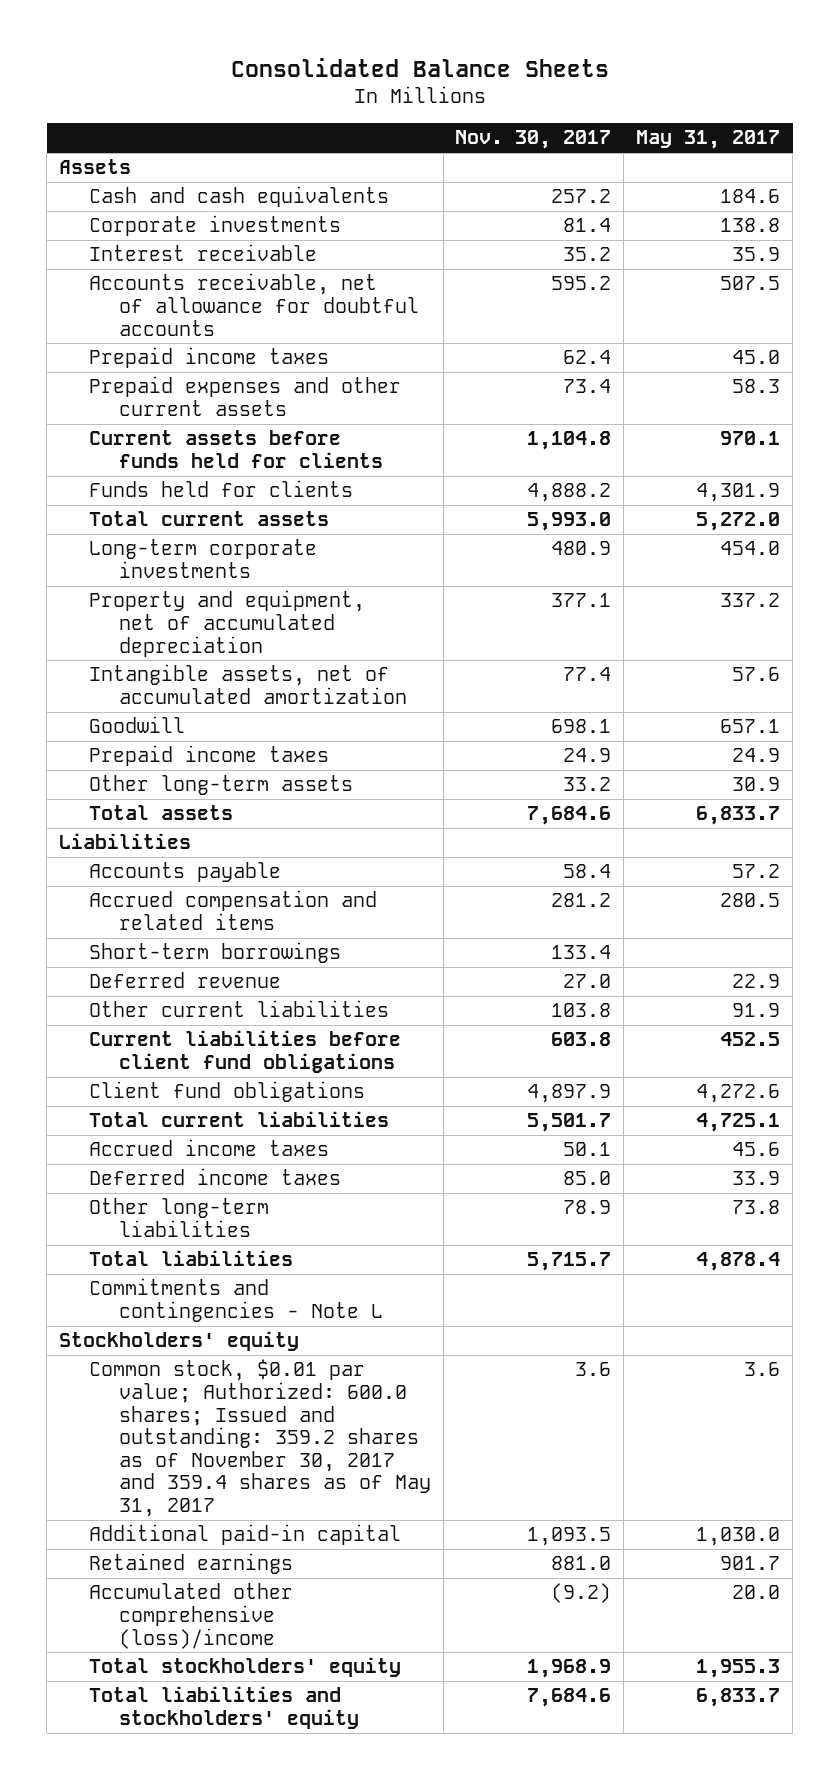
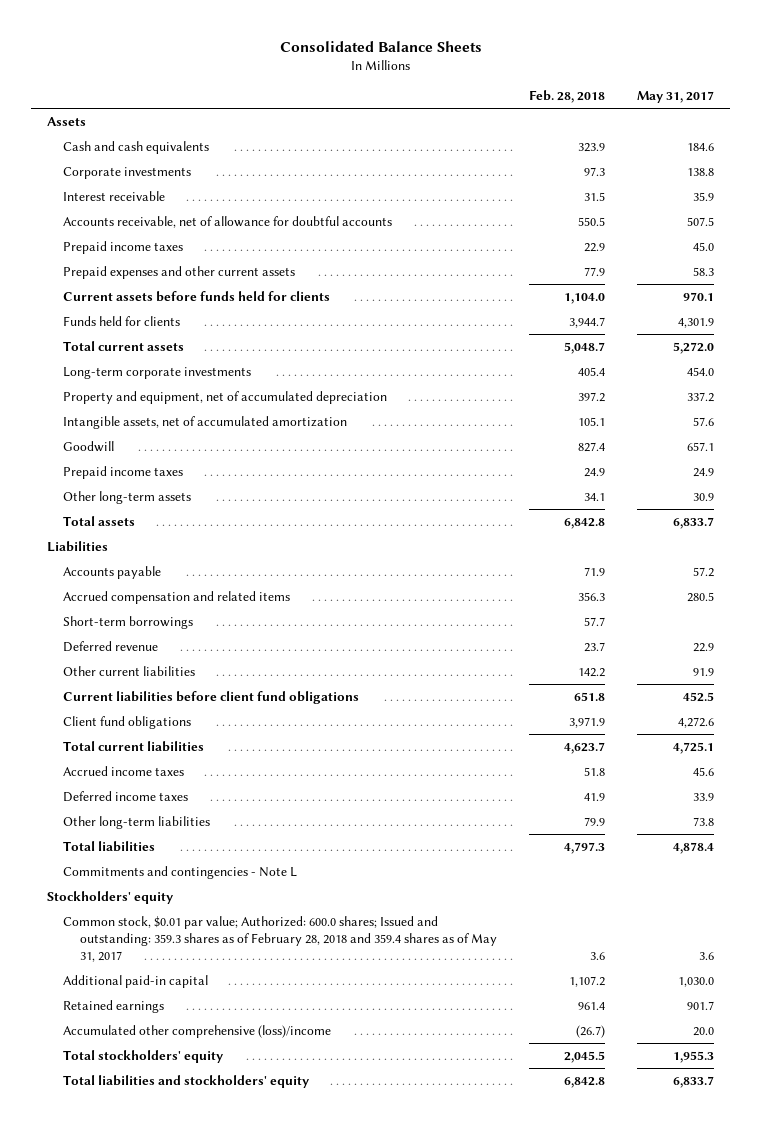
- | Nov. 30, 2017 | May 31, 2017
+ | Feb. 28, 2018 | May 31, 2017
- Common stock, $0.01 par value; Authorized: 600.0 shares; Issued and outstanding: 359.2 shares as of November 30, 2017 and 359.4 shares as of May 31, 2017 | 3.6 | 3.6
+ Common stock, $0.01 par value; Authorized: 600.0 shares; Issued and outstanding: 359.3 shares as of February 28, 2018 and 359.4 shares as of May 31, 2017 | 3.6 | 3.6

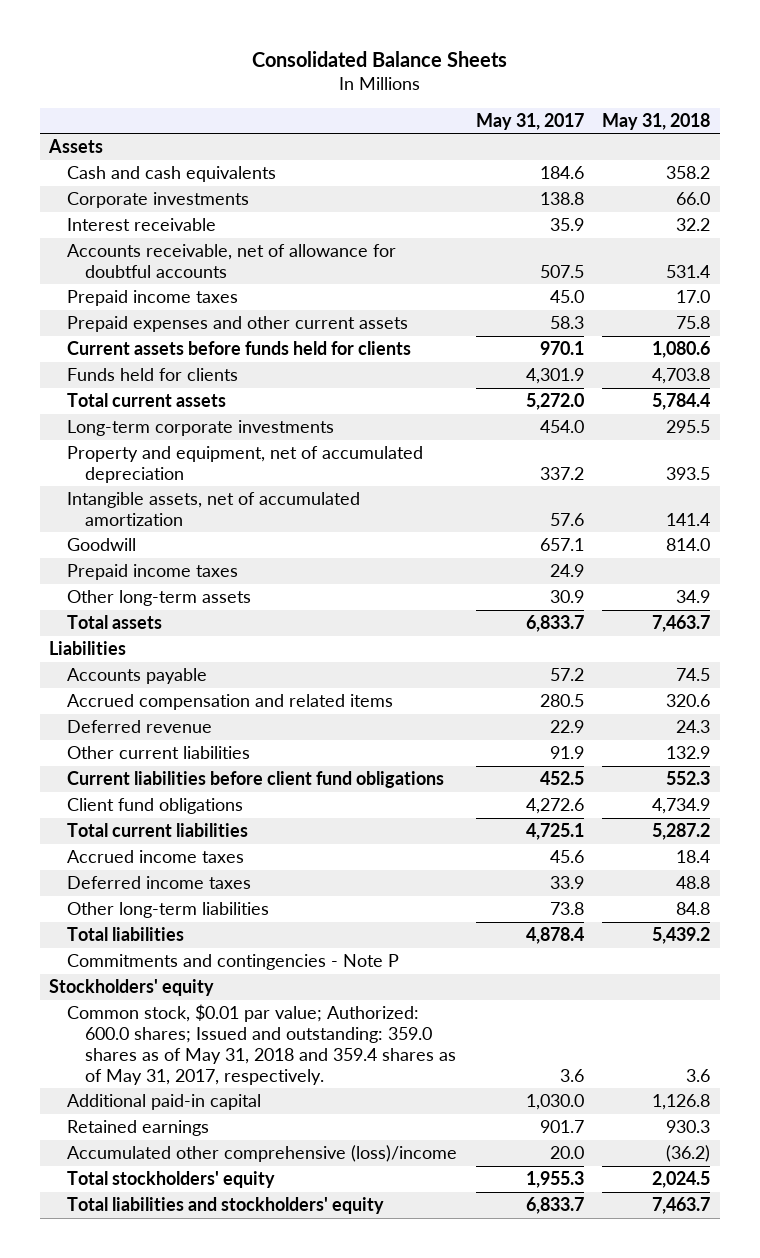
- | Feb. 28, 2018 | May 31, 2017
+ | May 31, 2017 | May 31, 2018
- Short-term borrowings | 57.7 |
- Commitments and contingencies - Note L
+ Commitments and contingencies - Note P
- Common stock, $0.01 par value; Authorized: 600.0 shares; Issued and outstanding: 359.3 shares as of February 28, 2018 and 359.4 shares as of May 31, 2017 | 3.6 | 3.6
+ Common stock, $0.01 par value; Authorized: 600.0 shares; Issued and outstanding: 359.0 shares as of May 31, 2018 and 359.4 shares as of May 31, 2017, respectively. | 3.6 | 3.6

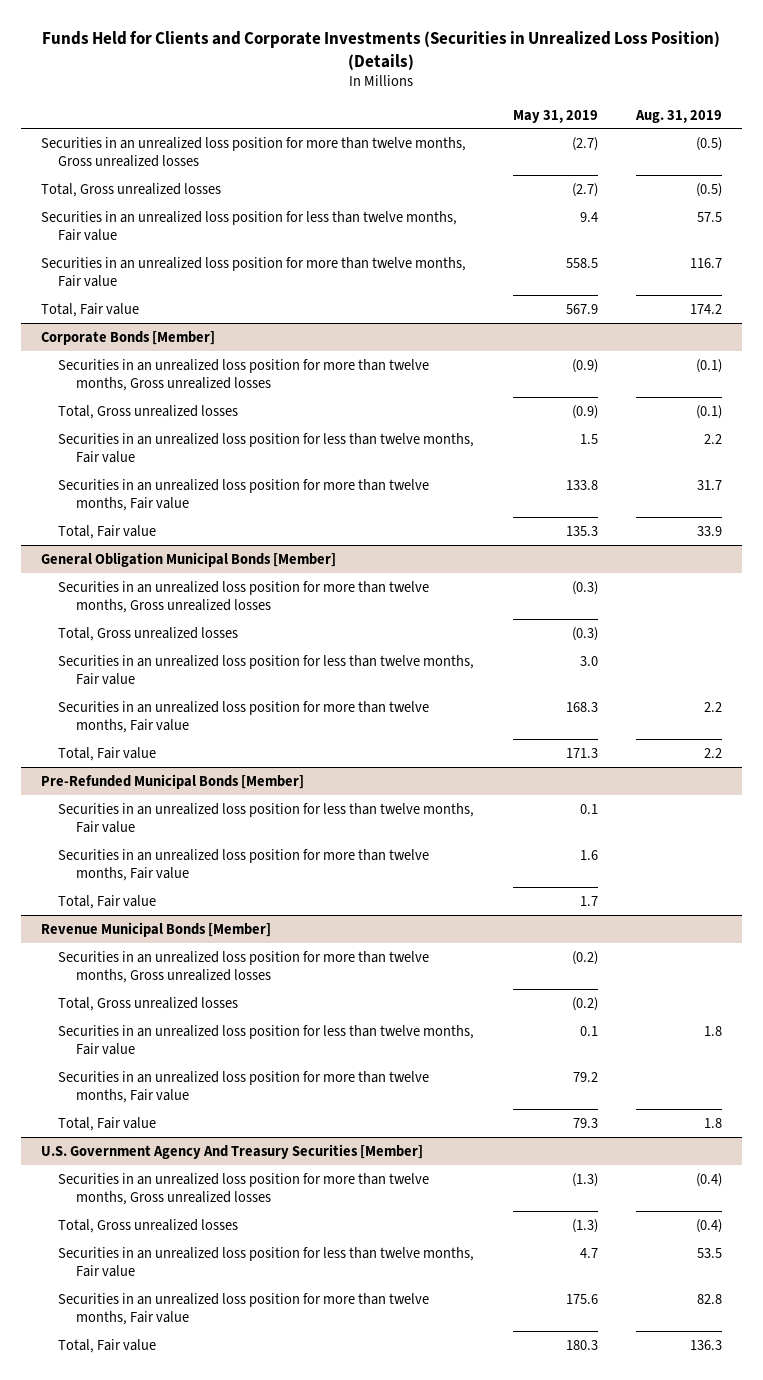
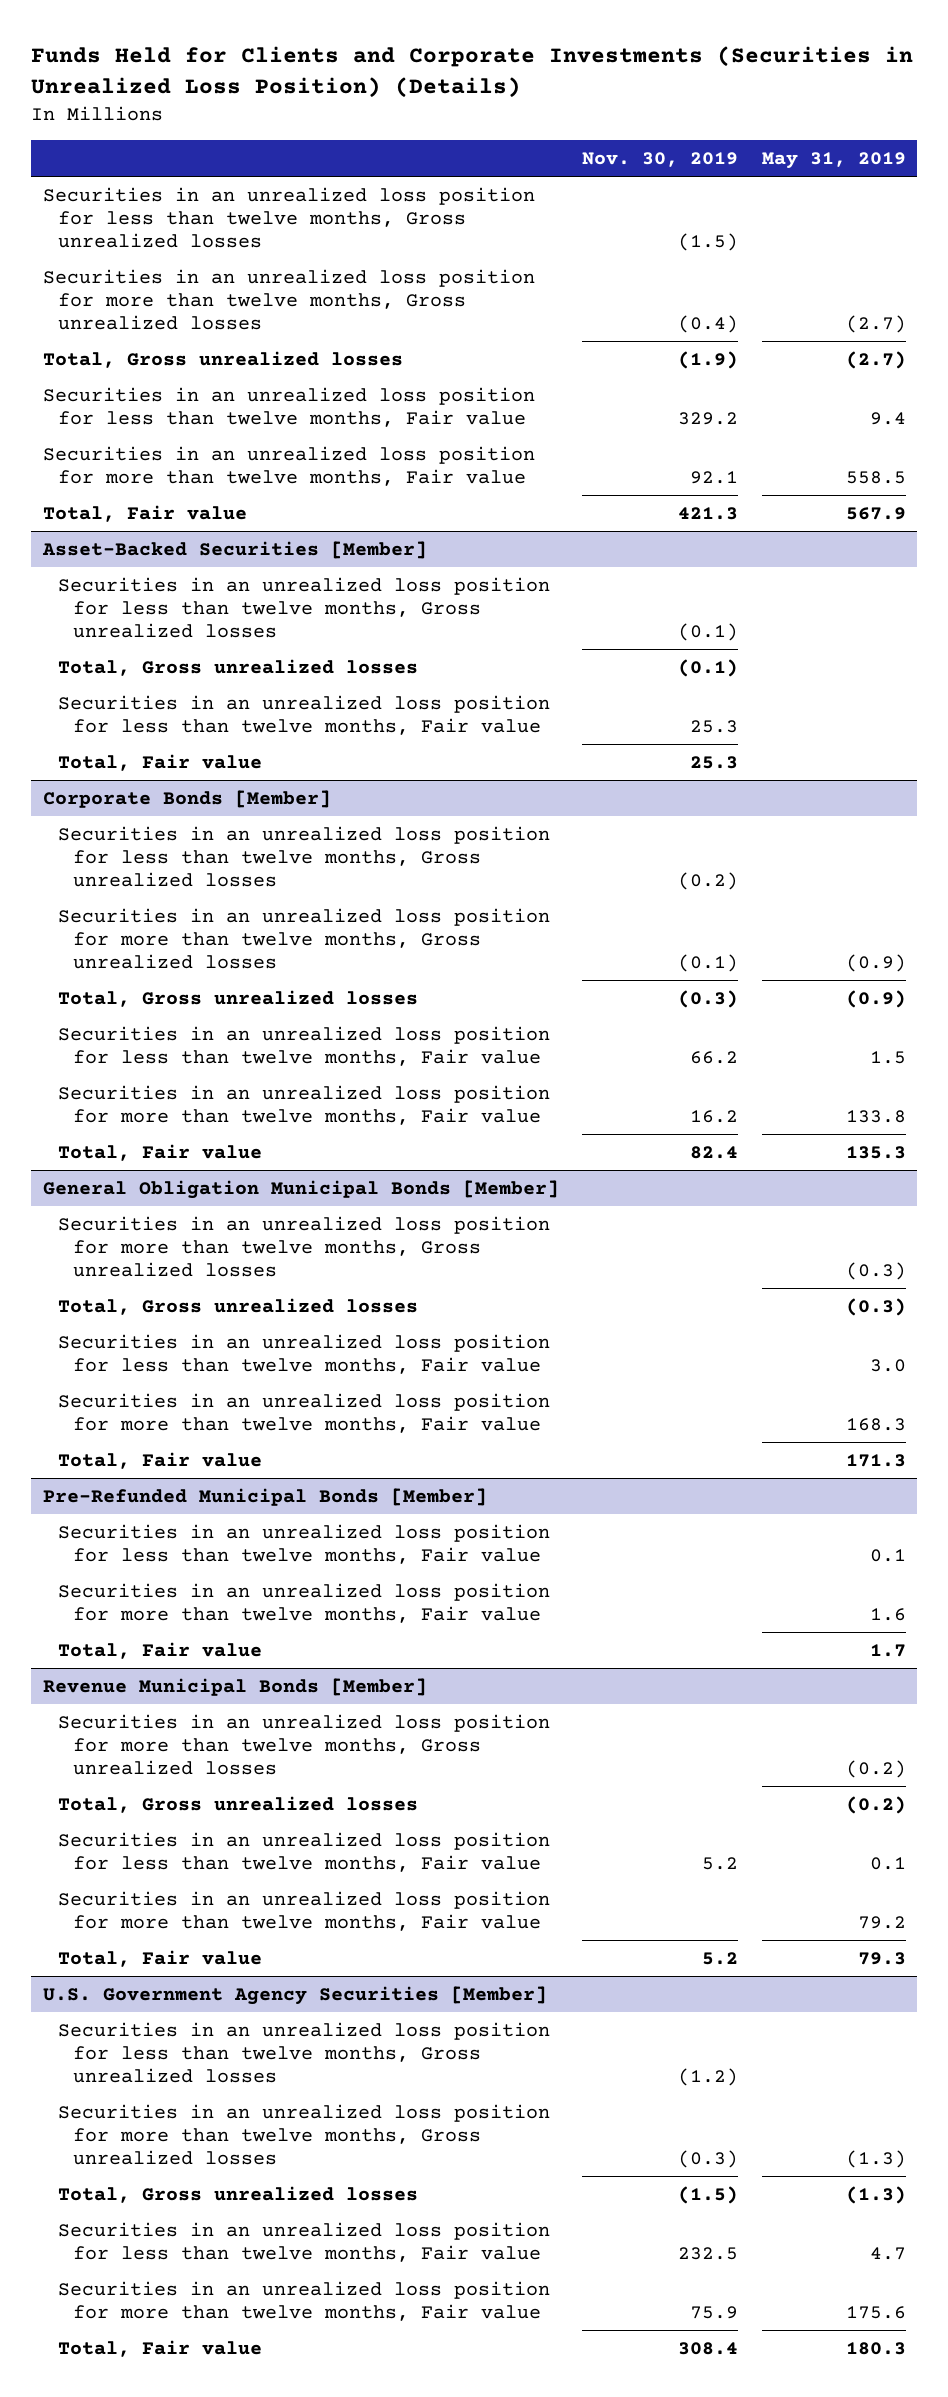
- | May 31, 2019 | Aug. 31, 2019
+ | Nov. 30, 2019 | May 31, 2019
+ Securities in an unrealized loss position for less than twelve months, Gross unrealized losses | (1.5) |
+ Asset-Backed Securities [Member]
+ Securities in an unrealized loss position for less than twelve months, Gross unrealized losses | (0.1) |
+ Total, Gross unrealized losses | (0.1) |
+ Securities in an unrealized loss position for less than twelve months, Fair value | 25.3 |
+ Total, Fair value | 25.3 |
@ Corporate Bonds [Member]
+ Securities in an unrealized loss position for less than twelve months, Gross unrealized losses | (0.2) |
- U.S. Government Agency And Treasury Securities [Member]
+ U.S. Government Agency Securities [Member]
+ Securities in an unrealized loss position for less than twelve months, Gross unrealized losses | (1.2) |

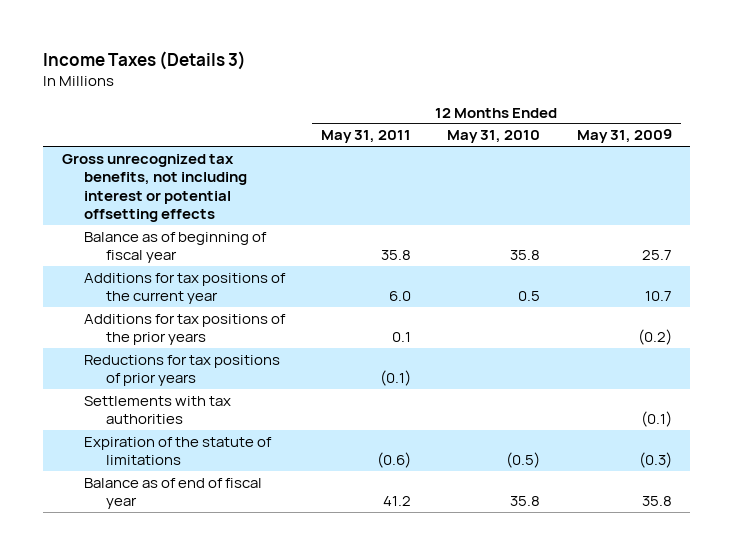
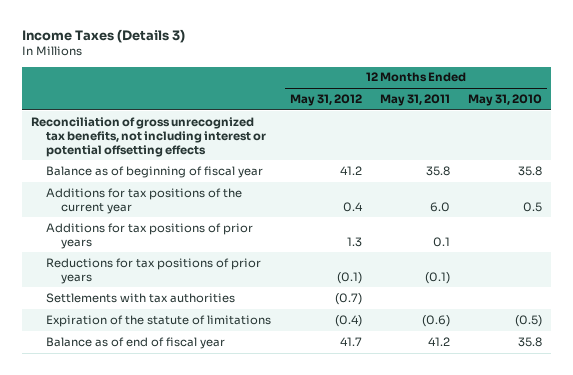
- | 12 Months Ended May 31, 2011 | 12 Months Ended May 31, 2010 | 12 Months Ended May 31, 2009
+ | 12 Months Ended May 31, 2012 | 12 Months Ended May 31, 2011 | 12 Months Ended May 31, 2010
- Gross unrecognized tax benefits, not including interest or potential offsetting effects
+ Reconciliation of gross unrecognized tax benefits, not including interest or potential offsetting effects
- Additions for tax positions of the prior years | 0.1 | | (0.2)
+ Additions for tax positions of prior years | 1.3 | 0.1 |

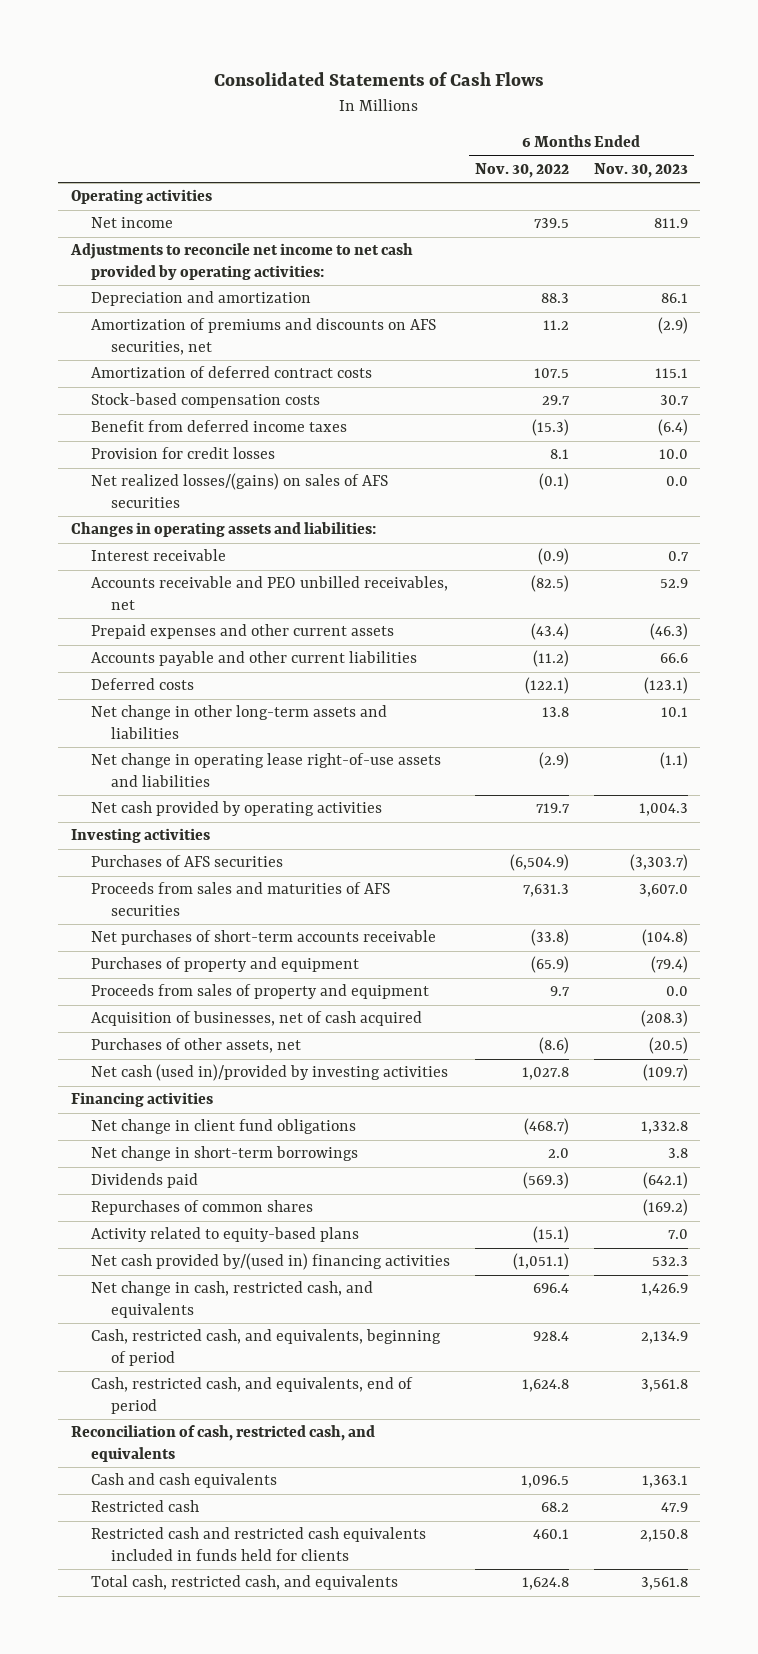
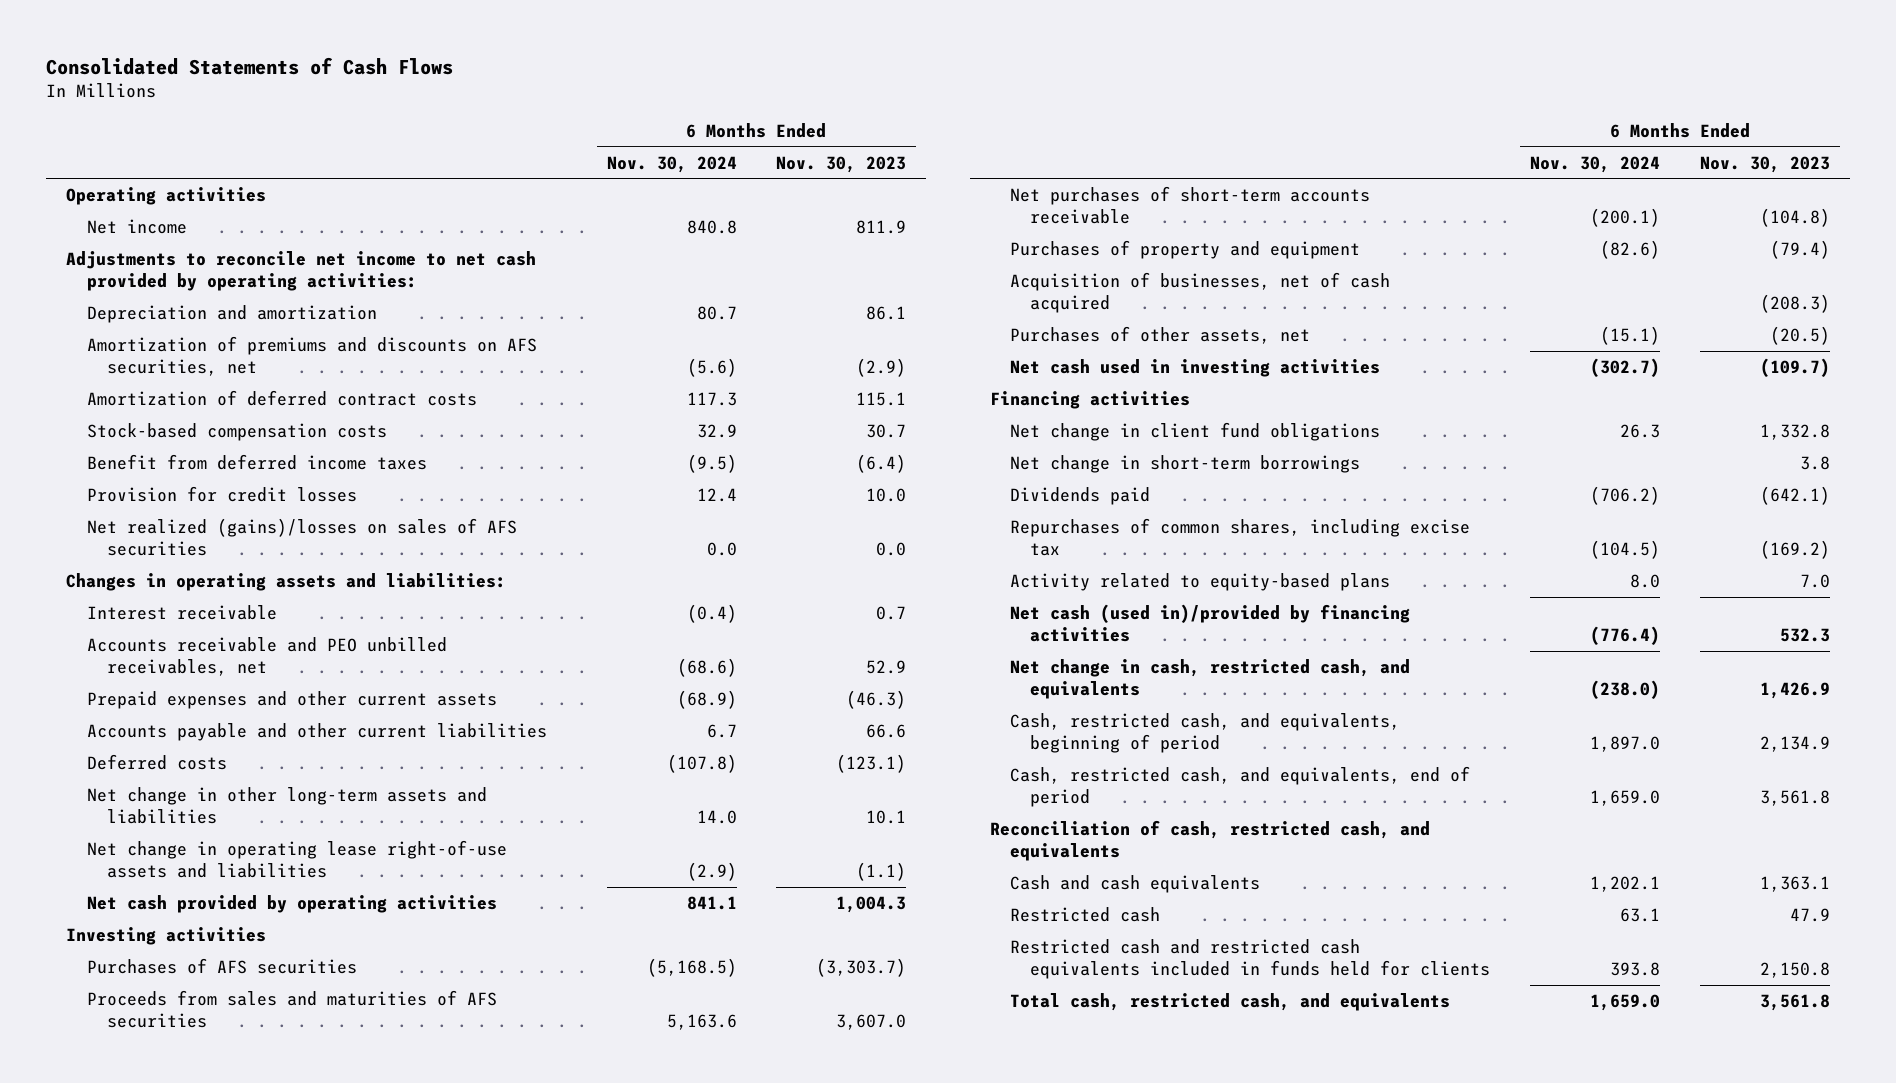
- | 6 Months Ended Nov. 30, 2022 | 6 Months Ended Nov. 30, 2023
+ | 6 Months Ended Nov. 30, 2024 | 6 Months Ended Nov. 30, 2023
- Net realized losses/(gains) on sales of AFS securities | (0.1) | 0.0
+ Net realized (gains)/losses on sales of AFS securities | 0.0 | 0.0
- Proceeds from sales of property and equipment | 9.7 | 0.0
- Net cash (used in)/provided by investing activities | 1,027.8 | (109.7)
+ Net cash used in investing activities | (302.7) | (109.7)
- Repurchases of common shares | | (169.2)
+ Repurchases of common shares, including excise tax | (104.5) | (169.2)
- Net cash provided by/(used in) financing activities | (1,051.1) | 532.3
+ Net cash (used in)/provided by financing activities | (776.4) | 532.3

